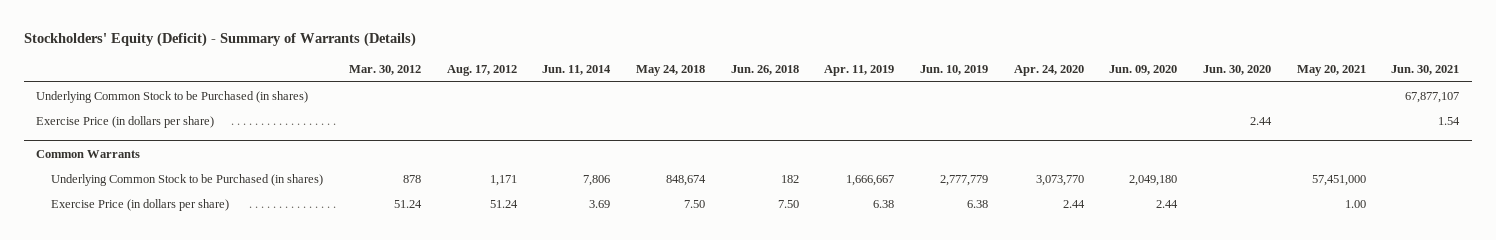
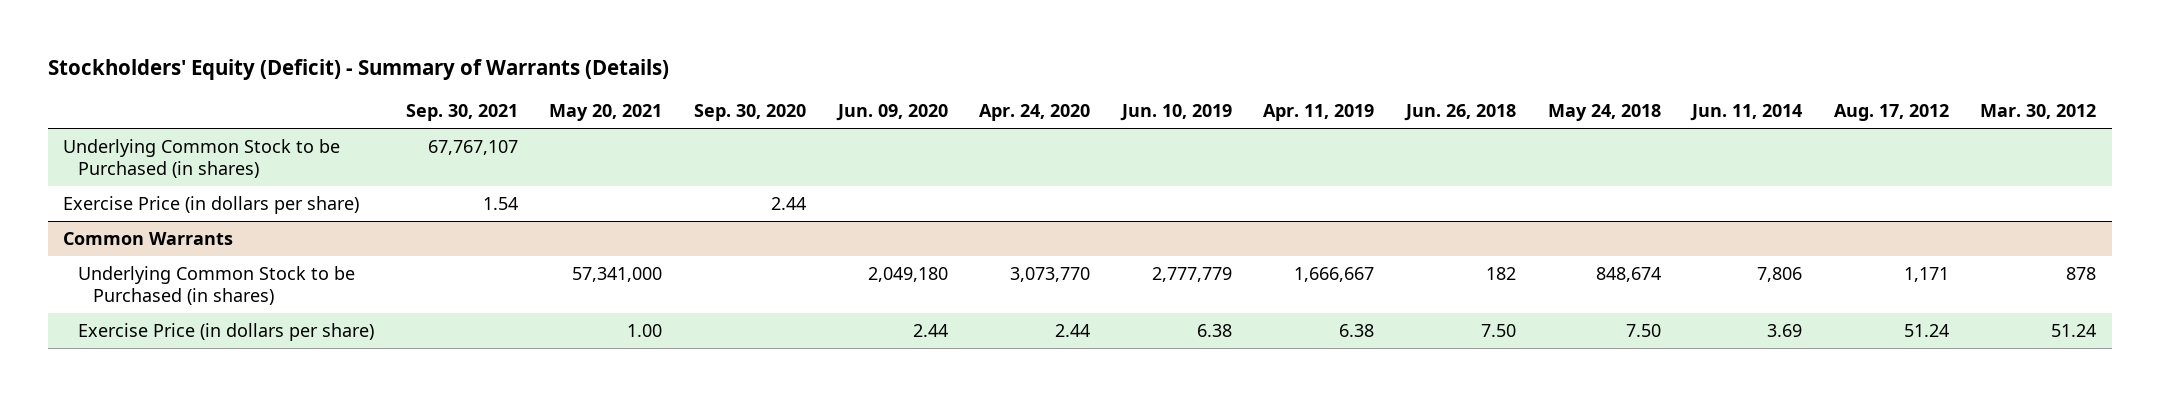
- | Mar. 30, 2012 | Aug. 17, 2012 | Jun. 11, 2014 | May 24, 2018 | Jun. 26, 2018 | Apr. 11, 2019 | Jun. 10, 2019 | Apr. 24, 2020 | Jun. 09, 2020 | Jun. 30, 2020 | May 20, 2021 | Jun. 30, 2021
+ | Sep. 30, 2021 | May 20, 2021 | Sep. 30, 2020 | Jun. 09, 2020 | Apr. 24, 2020 | Jun. 10, 2019 | Apr. 11, 2019 | Jun. 26, 2018 | May 24, 2018 | Jun. 11, 2014 | Aug. 17, 2012 | Mar. 30, 2012
@ Common Warrants
- Underlying Common Stock to be Purchased (in shares) | 878 | 1,171 | 7,806 | 848,674 | 182 | 1,666,667 | 2,777,779 | 3,073,770 | 2,049,180 | | 57,451,000 |
+ Underlying Common Stock to be Purchased (in shares) | | 57,341,000 | | 2,049,180 | 3,073,770 | 2,777,779 | 1,666,667 | 182 | 848,674 | 7,806 | 1,171 | 878

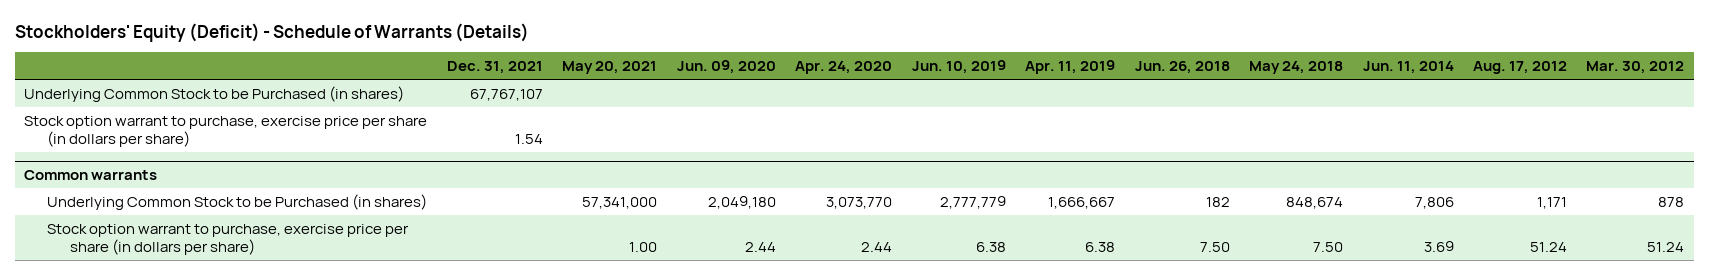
- Stockholders' Equity (Deficit) - Summary of Warrants (Details)
+ Stockholders' Equity (Deficit) - Schedule of Warrants (Details)
- | Sep. 30, 2021 | May 20, 2021 | Sep. 30, 2020 | Jun. 09, 2020 | Apr. 24, 2020 | Jun. 10, 2019 | Apr. 11, 2019 | Jun. 26, 2018 | May 24, 2018 | Jun. 11, 2014 | Aug. 17, 2012 | Mar. 30, 2012
+ | Dec. 31, 2021 | May 20, 2021 | Jun. 09, 2020 | Apr. 24, 2020 | Jun. 10, 2019 | Apr. 11, 2019 | Jun. 26, 2018 | May 24, 2018 | Jun. 11, 2014 | Aug. 17, 2012 | Mar. 30, 2012
- Exercise Price (in dollars per share) | 1.54 | | 2.44 | | | | | | | | |
- Common Warrants
+ Stock option warrant to purchase, exercise price per share (in dollars per share) | 1.54 | | | | | | | | | |
+ Common warrants
- Exercise Price (in dollars per share) | | 1.00 | | 2.44 | 2.44 | 6.38 | 6.38 | 7.50 | 7.50 | 3.69 | 51.24 | 51.24
+ Stock option warrant to purchase, exercise price per share (in dollars per share) | | 1.00 | 2.44 | 2.44 | 6.38 | 6.38 | 7.50 | 7.50 | 3.69 | 51.24 | 51.24

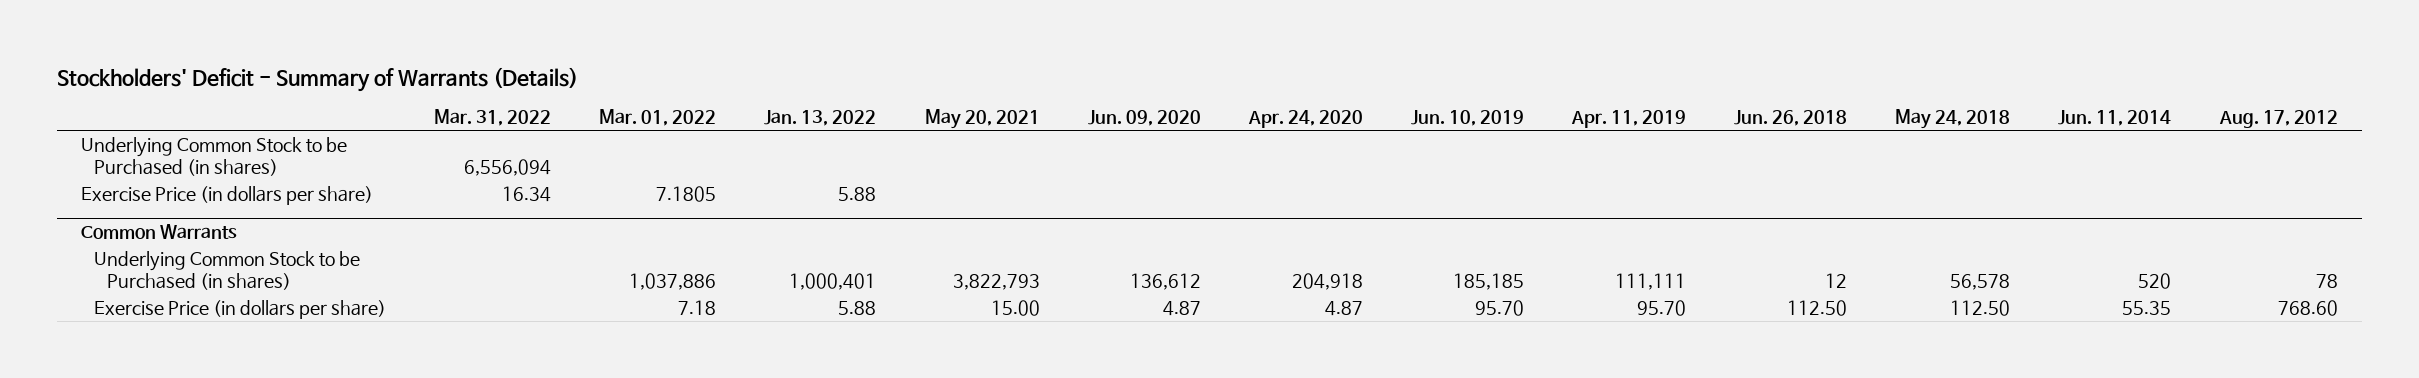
- Stockholders' Equity (Deficit) - Schedule of Warrants (Details)
+ Stockholders' Deficit - Summary of Warrants (Details)
- | Dec. 31, 2021 | May 20, 2021 | Jun. 09, 2020 | Apr. 24, 2020 | Jun. 10, 2019 | Apr. 11, 2019 | Jun. 26, 2018 | May 24, 2018 | Jun. 11, 2014 | Aug. 17, 2012 | Mar. 30, 2012
+ | Mar. 31, 2022 | Mar. 01, 2022 | Jan. 13, 2022 | May 20, 2021 | Jun. 09, 2020 | Apr. 24, 2020 | Jun. 10, 2019 | Apr. 11, 2019 | Jun. 26, 2018 | May 24, 2018 | Jun. 11, 2014 | Aug. 17, 2012
- Stock option warrant to purchase, exercise price per share (in dollars per share) | 1.54 | | | | | | | | | |
- Common warrants
- Underlying Common Stock to be Purchased (in shares) | | 57,341,000 | 2,049,180 | 3,073,770 | 2,777,779 | 1,666,667 | 182 | 848,674 | 7,806 | 1,171 | 878
- Stock option warrant to purchase, exercise price per share (in dollars per share) | | 1.00 | 2.44 | 2.44 | 6.38 | 6.38 | 7.50 | 7.50 | 3.69 | 51.24 | 51.24
+ Exercise Price (in dollars per share) | 16.34 | 7.1805 | 5.88 | | | | | | | | |
+ Common Warrants
+ Underlying Common Stock to be Purchased (in shares) | | 1,037,886 | 1,000,401 | 3,822,793 | 136,612 | 204,918 | 185,185 | 111,111 | 12 | 56,578 | 520 | 78
+ Exercise Price (in dollars per share) | | 7.18 | 5.88 | 15.00 | 4.87 | 4.87 | 95.70 | 95.70 | 112.50 | 112.50 | 55.35 | 768.60

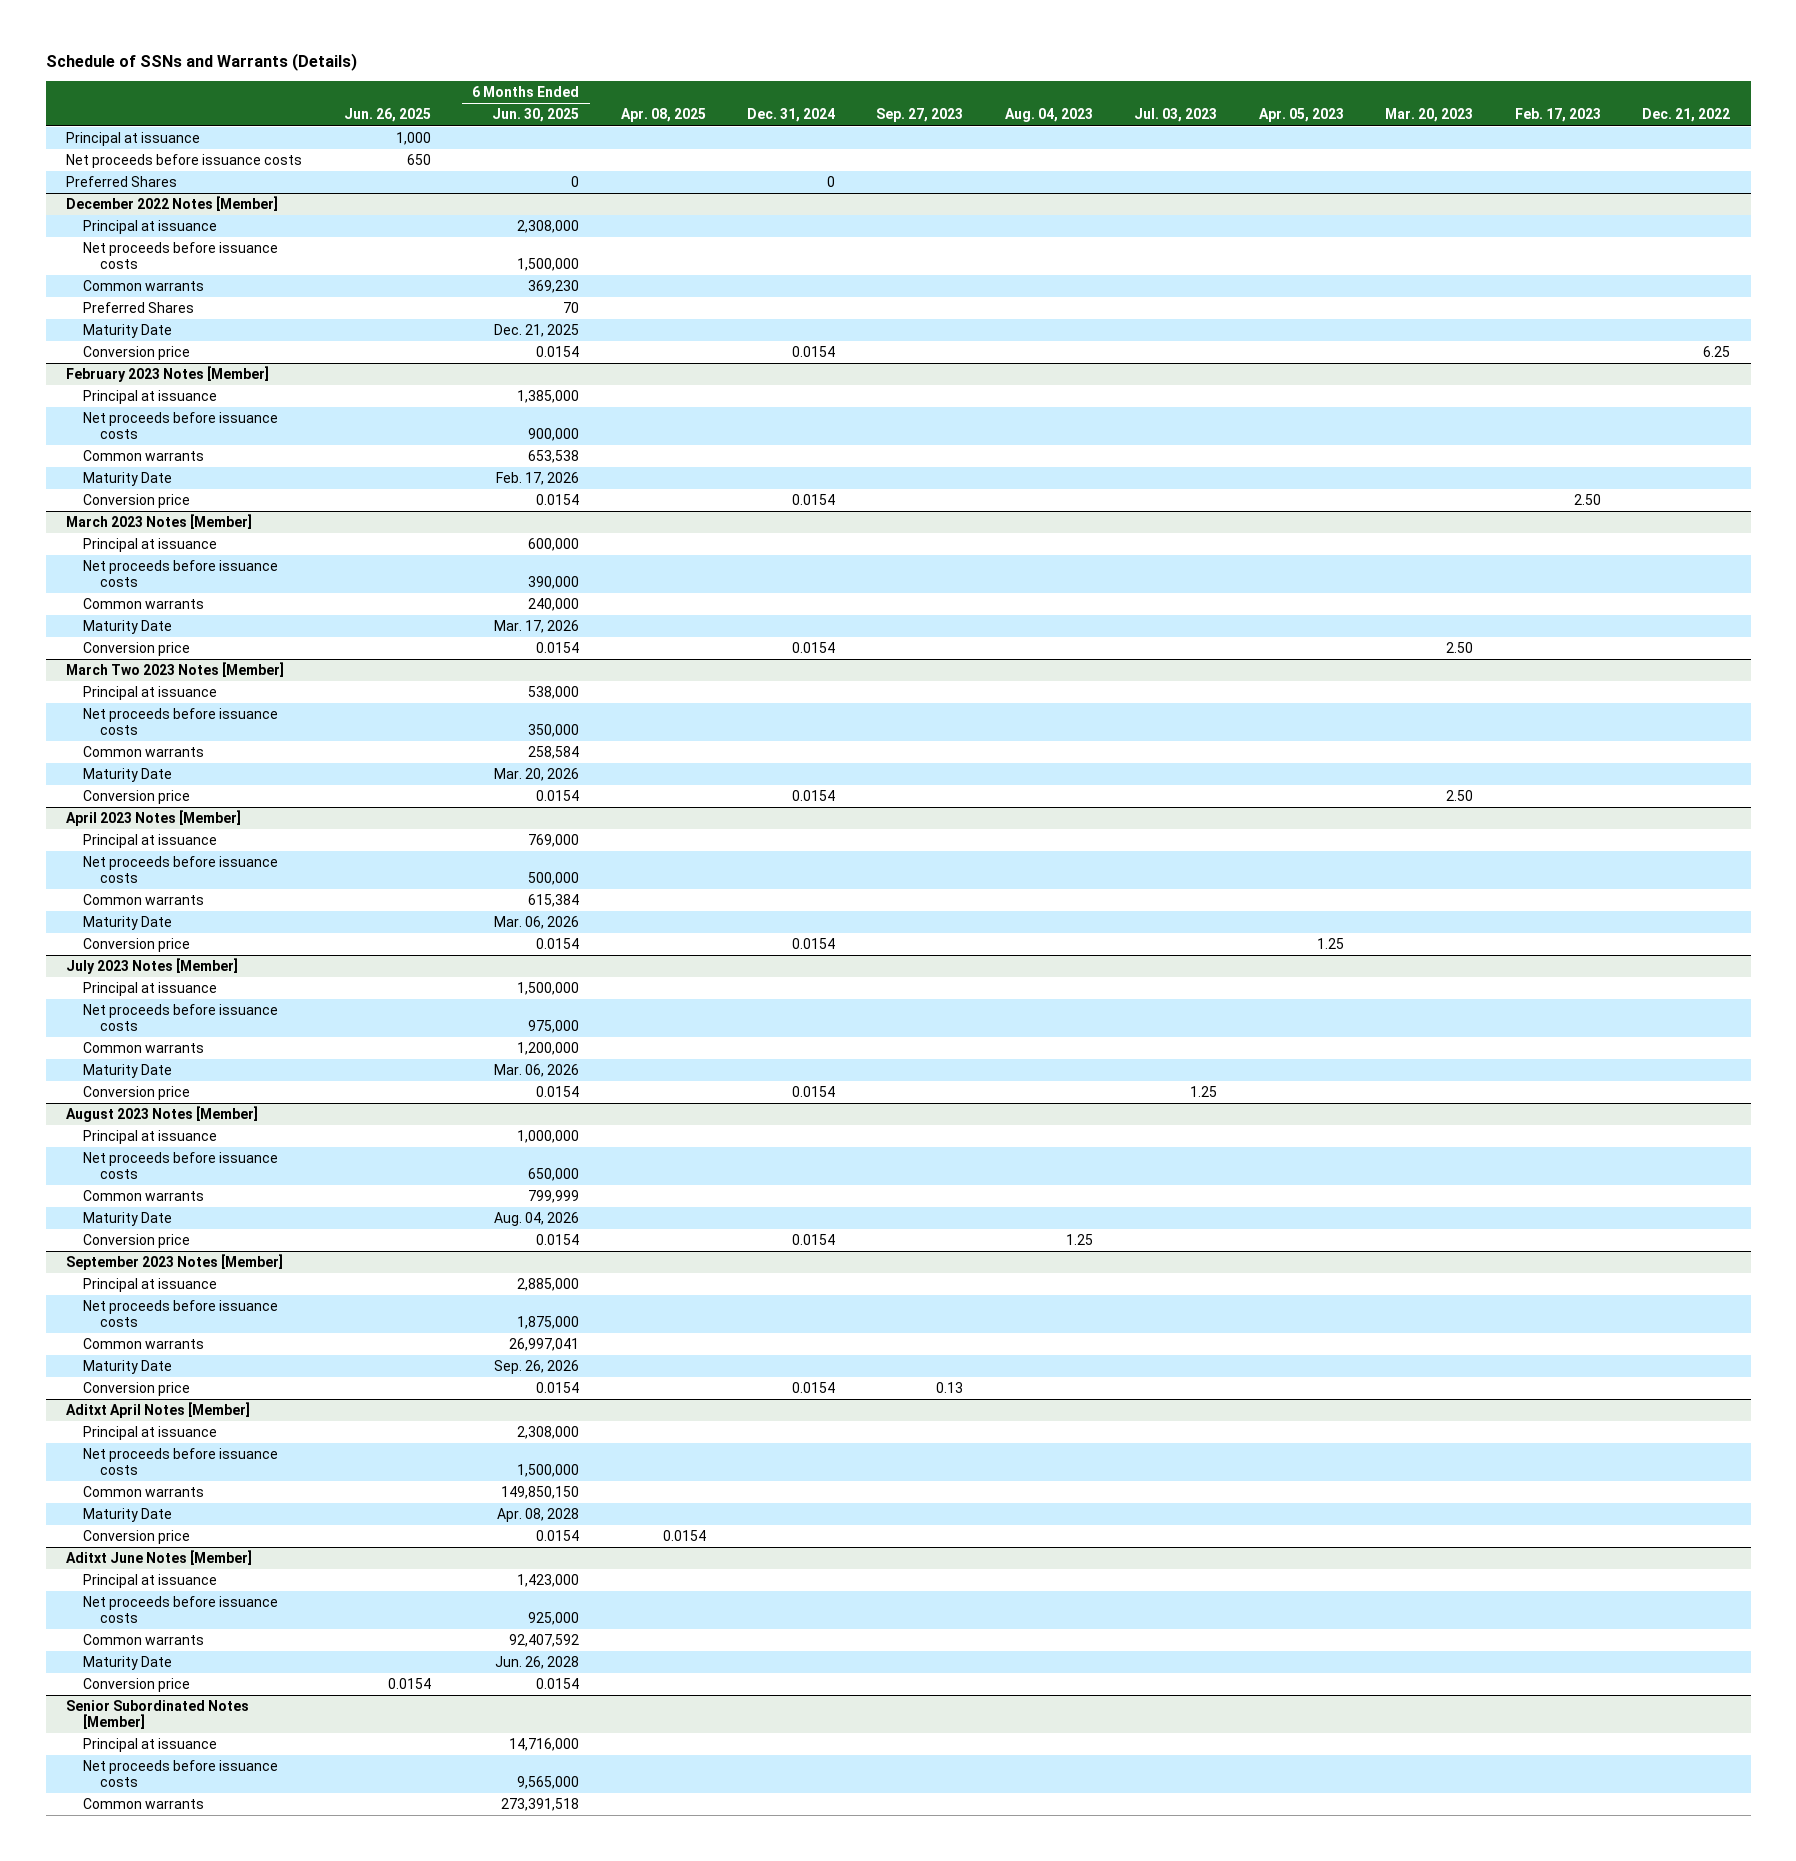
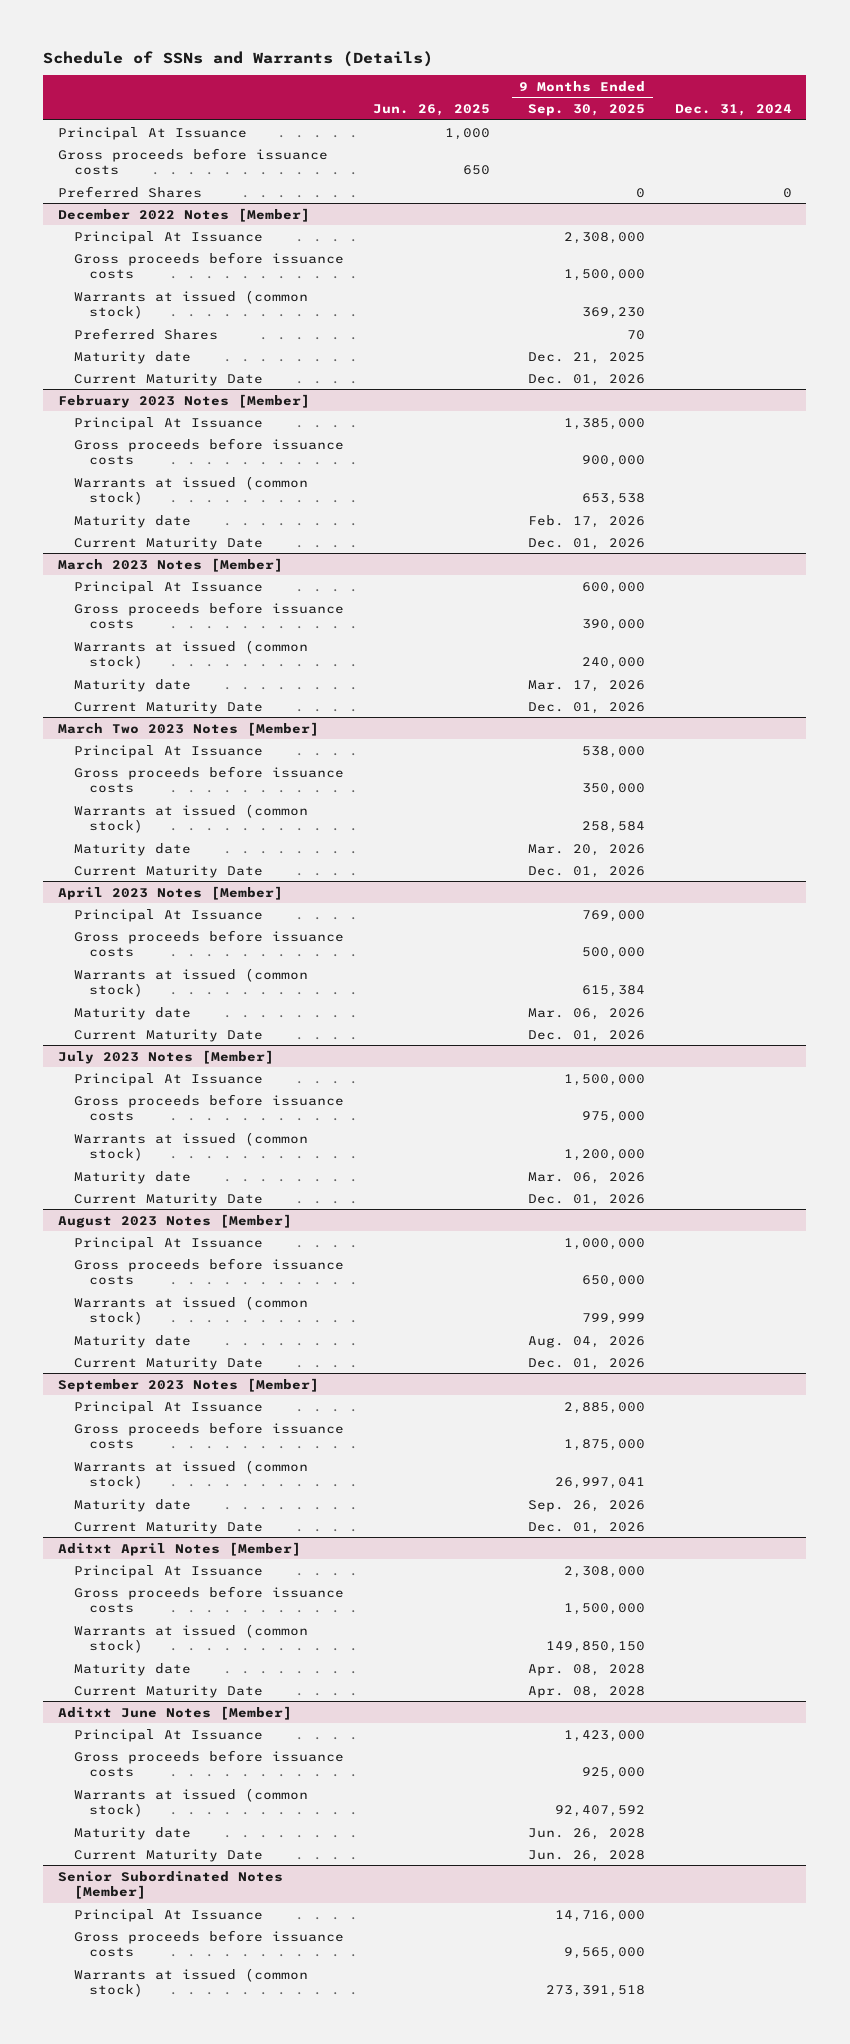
- | Jun. 26, 2025 | 6 Months Ended Jun. 30, 2025 | Apr. 08, 2025 | Dec. 31, 2024 | Sep. 27, 2023 | Aug. 04, 2023 | Jul. 03, 2023 | Apr. 05, 2023 | Mar. 20, 2023 | Feb. 17, 2023 | Dec. 21, 2022
+ | Jun. 26, 2025 | 9 Months Ended Sep. 30, 2025 | Dec. 31, 2024
- Principal at issuance | 1,000 | | | | | | | | | |
- Net proceeds before issuance costs | 650 | | | | | | | | | |
+ Principal At Issuance | 1,000 | |
+ Gross proceeds before issuance costs | 650 | |
@ December 2022 Notes [Member]
- Principal at issuance | | 2,308,000 | | | | | | | | |
- Net proceeds before issuance costs | | 1,500,000 | | | | | | | | |
- Common warrants | | 369,230 | | | | | | | | |
+ Principal At Issuance | | 2,308,000 |
+ Gross proceeds before issuance costs | | 1,500,000 |
+ Warrants at issued (common stock) | | 369,230 |
- Maturity Date | | Dec. 21, 2025 | | | | | | | | |
- Conversion price | | 0.0154 | | 0.0154 | | | | | | | 6.25
+ Maturity date | | Dec. 21, 2025 |
+ Current Maturity Date | | Dec. 01, 2026 |
@ February 2023 Notes [Member]
- Principal at issuance | | 1,385,000 | | | | | | | | |
- Net proceeds before issuance costs | | 900,000 | | | | | | | | |
- Common warrants | | 653,538 | | | | | | | | |
- Maturity Date | | Feb. 17, 2026 | | | | | | | | |
- Conversion price | | 0.0154 | | 0.0154 | | | | | | 2.50 |
+ Principal At Issuance | | 1,385,000 |
+ Gross proceeds before issuance costs | | 900,000 |
+ Warrants at issued (common stock) | | 653,538 |
+ Maturity date | | Feb. 17, 2026 |
+ Current Maturity Date | | Dec. 01, 2026 |
@ March 2023 Notes [Member]
- Principal at issuance | | 600,000 | | | | | | | | |
- Net proceeds before issuance costs | | 390,000 | | | | | | | | |
- Common warrants | | 240,000 | | | | | | | | |
- Maturity Date | | Mar. 17, 2026 | | | | | | | | |
- Conversion price | | 0.0154 | | 0.0154 | | | | | 2.50 | |
+ Principal At Issuance | | 600,000 |
+ Gross proceeds before issuance costs | | 390,000 |
+ Warrants at issued (common stock) | | 240,000 |
+ Maturity date | | Mar. 17, 2026 |
+ Current Maturity Date | | Dec. 01, 2026 |
@ March Two 2023 Notes [Member]
- Principal at issuance | | 538,000 | | | | | | | | |
- Net proceeds before issuance costs | | 350,000 | | | | | | | | |
- Common warrants | | 258,584 | | | | | | | | |
- Maturity Date | | Mar. 20, 2026 | | | | | | | | |
- Conversion price | | 0.0154 | | 0.0154 | | | | | 2.50 | |
+ Principal At Issuance | | 538,000 |
+ Gross proceeds before issuance costs | | 350,000 |
+ Warrants at issued (common stock) | | 258,584 |
+ Maturity date | | Mar. 20, 2026 |
+ Current Maturity Date | | Dec. 01, 2026 |
@ April 2023 Notes [Member]
- Principal at issuance | | 769,000 | | | | | | | | |
- Net proceeds before issuance costs | | 500,000 | | | | | | | | |
- Common warrants | | 615,384 | | | | | | | | |
- Maturity Date | | Mar. 06, 2026 | | | | | | | | |
- Conversion price | | 0.0154 | | 0.0154 | | | | 1.25 | | |
+ Principal At Issuance | | 769,000 |
+ Gross proceeds before issuance costs | | 500,000 |
+ Warrants at issued (common stock) | | 615,384 |
+ Maturity date | | Mar. 06, 2026 |
+ Current Maturity Date | | Dec. 01, 2026 |
@ July 2023 Notes [Member]
- Principal at issuance | | 1,500,000 | | | | | | | | |
- Net proceeds before issuance costs | | 975,000 | | | | | | | | |
- Common warrants | | 1,200,000 | | | | | | | | |
- Maturity Date | | Mar. 06, 2026 | | | | | | | | |
- Conversion price | | 0.0154 | | 0.0154 | | | 1.25 | | | |
+ Principal At Issuance | | 1,500,000 |
+ Gross proceeds before issuance costs | | 975,000 |
+ Warrants at issued (common stock) | | 1,200,000 |
+ Maturity date | | Mar. 06, 2026 |
+ Current Maturity Date | | Dec. 01, 2026 |
@ August 2023 Notes [Member]
- Principal at issuance | | 1,000,000 | | | | | | | | |
- Net proceeds before issuance costs | | 650,000 | | | | | | | | |
- Common warrants | | 799,999 | | | | | | | | |
- Maturity Date | | Aug. 04, 2026 | | | | | | | | |
- Conversion price | | 0.0154 | | 0.0154 | | 1.25 | | | | |
+ Principal At Issuance | | 1,000,000 |
+ Gross proceeds before issuance costs | | 650,000 |
+ Warrants at issued (common stock) | | 799,999 |
+ Maturity date | | Aug. 04, 2026 |
+ Current Maturity Date | | Dec. 01, 2026 |
@ September 2023 Notes [Member]
- Principal at issuance | | 2,885,000 | | | | | | | | |
- Net proceeds before issuance costs | | 1,875,000 | | | | | | | | |
- Common warrants | | 26,997,041 | | | | | | | | |
- Maturity Date | | Sep. 26, 2026 | | | | | | | | |
- Conversion price | | 0.0154 | | 0.0154 | 0.13 | | | | | |
+ Principal At Issuance | | 2,885,000 |
+ Gross proceeds before issuance costs | | 1,875,000 |
+ Warrants at issued (common stock) | | 26,997,041 |
+ Maturity date | | Sep. 26, 2026 |
+ Current Maturity Date | | Dec. 01, 2026 |
@ Aditxt April Notes [Member]
- Principal at issuance | | 2,308,000 | | | | | | | | |
- Net proceeds before issuance costs | | 1,500,000 | | | | | | | | |
- Common warrants | | 149,850,150 | | | | | | | | |
- Maturity Date | | Apr. 08, 2028 | | | | | | | | |
- Conversion price | | 0.0154 | 0.0154 | | | | | | | |
+ Principal At Issuance | | 2,308,000 |
+ Gross proceeds before issuance costs | | 1,500,000 |
+ Warrants at issued (common stock) | | 149,850,150 |
+ Maturity date | | Apr. 08, 2028 |
+ Current Maturity Date | | Apr. 08, 2028 |
@ Aditxt June Notes [Member]
- Principal at issuance | | 1,423,000 | | | | | | | | |
- Net proceeds before issuance costs | | 925,000 | | | | | | | | |
- Common warrants | | 92,407,592 | | | | | | | | |
- Maturity Date | | Jun. 26, 2028 | | | | | | | | |
- Conversion price | 0.0154 | 0.0154 | | | | | | | | |
+ Principal At Issuance | | 1,423,000 |
+ Gross proceeds before issuance costs | | 925,000 |
+ Warrants at issued (common stock) | | 92,407,592 |
+ Maturity date | | Jun. 26, 2028 |
+ Current Maturity Date | | Jun. 26, 2028 |
@ Senior Subordinated Notes [Member]
- Principal at issuance | | 14,716,000 | | | | | | | | |
- Net proceeds before issuance costs | | 9,565,000 | | | | | | | | |
- Common warrants | | 273,391,518 | | | | | | | | |
+ Principal At Issuance | | 14,716,000 |
+ Gross proceeds before issuance costs | | 9,565,000 |
+ Warrants at issued (common stock) | | 273,391,518 |

